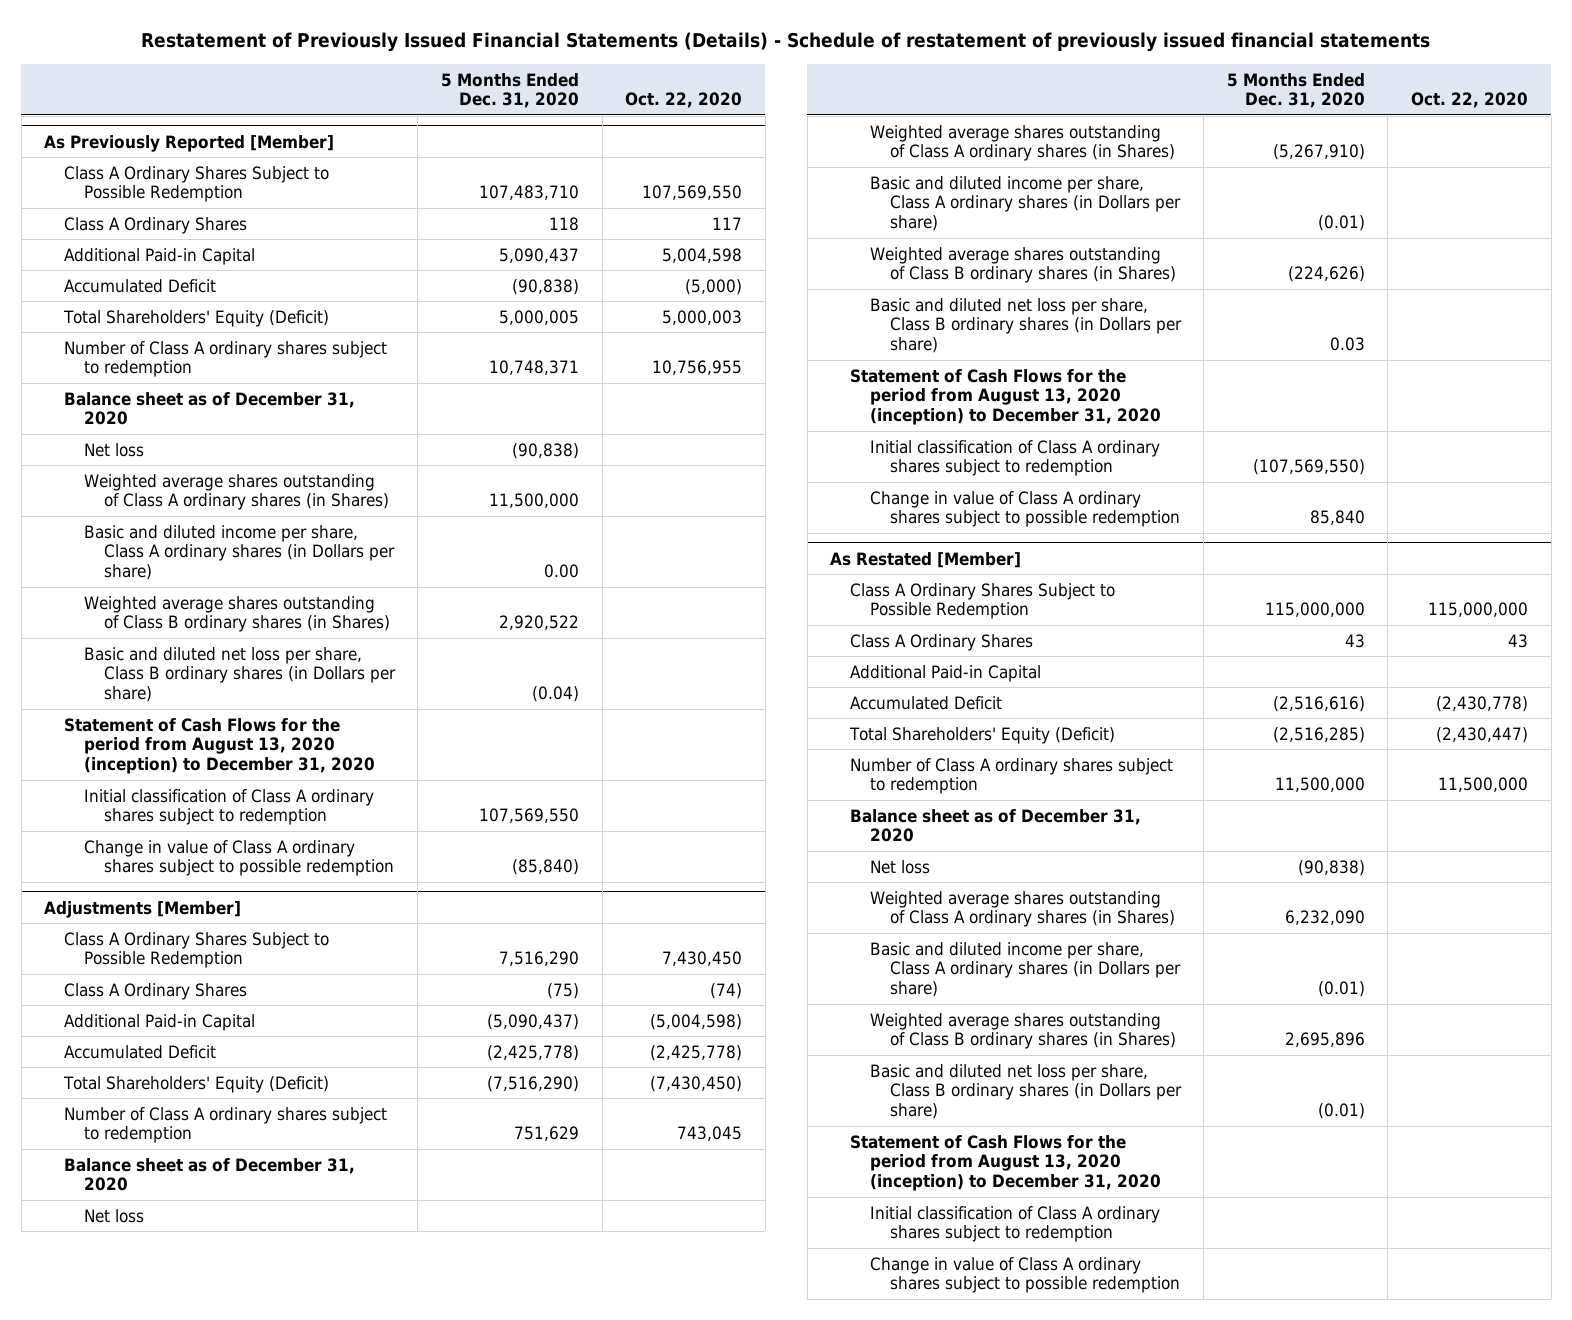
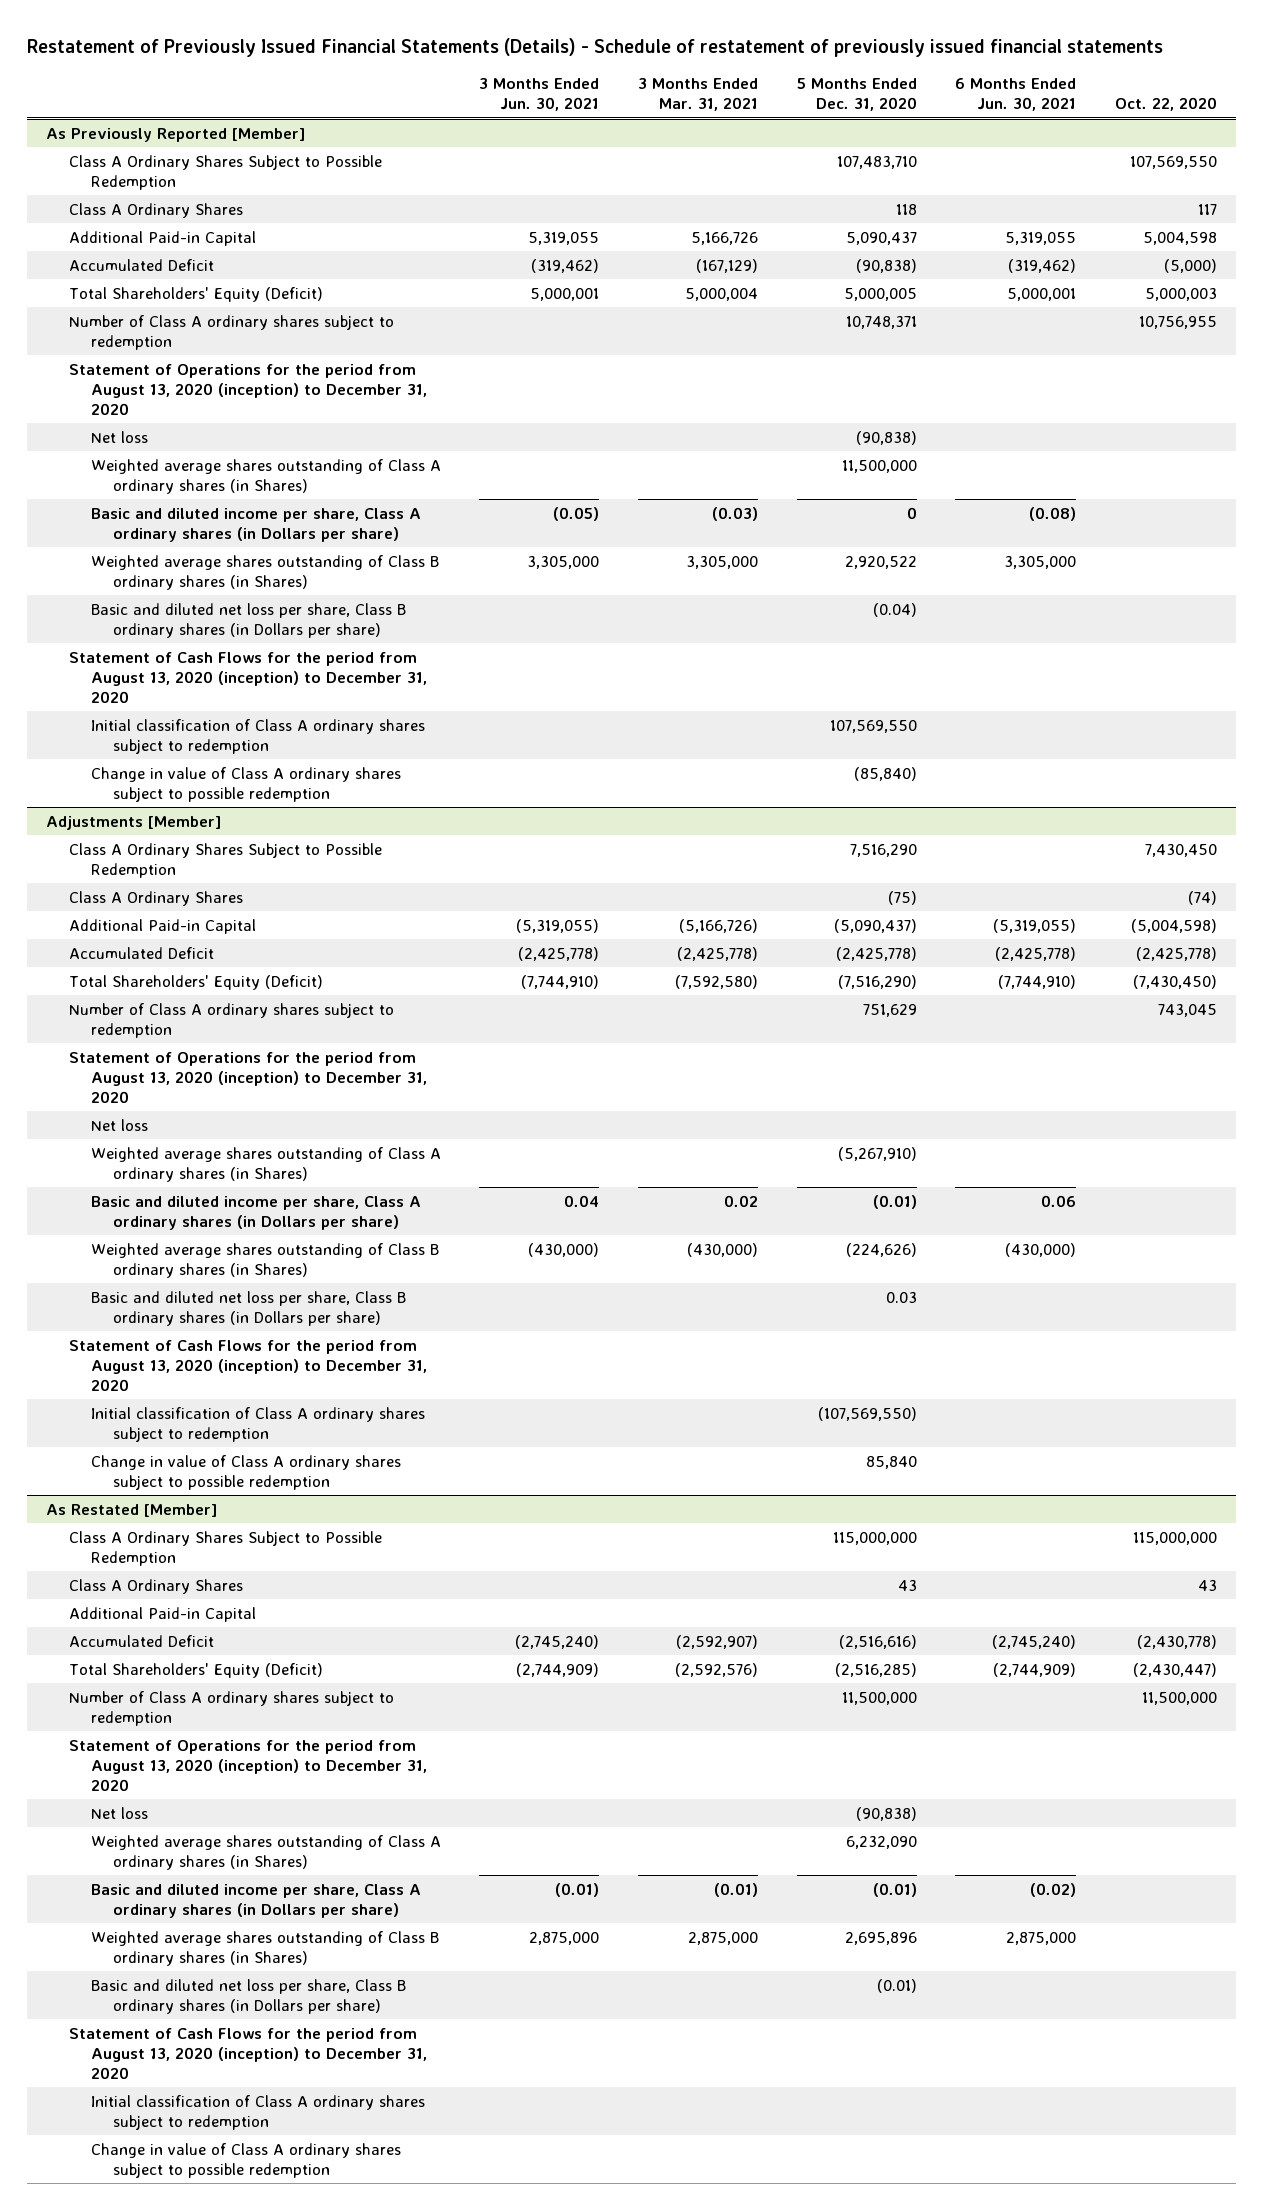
- | 5 Months Ended Dec. 31, 2020 | Oct. 22, 2020
+ | 3 Months Ended Jun. 30, 2021 | 3 Months Ended Mar. 31, 2021 | 5 Months Ended Dec. 31, 2020 | 6 Months Ended Jun. 30, 2021 | Oct. 22, 2020
@ As Previously Reported [Member]
- Balance sheet as of December 31, 2020
+ Statement of Operations for the period from August 13, 2020 (inception) to December 31, 2020
- Basic and diluted income per share, Class A ordinary shares (in Dollars per share) | 0.00 |
+ Basic and diluted income per share, Class A ordinary shares (in Dollars per share) | (0.05) | (0.03) | 0 | (0.08) |
@ Adjustments [Member]
- Balance sheet as of December 31, 2020
+ Statement of Operations for the period from August 13, 2020 (inception) to December 31, 2020
@ As Restated [Member]
- Balance sheet as of December 31, 2020
+ Statement of Operations for the period from August 13, 2020 (inception) to December 31, 2020

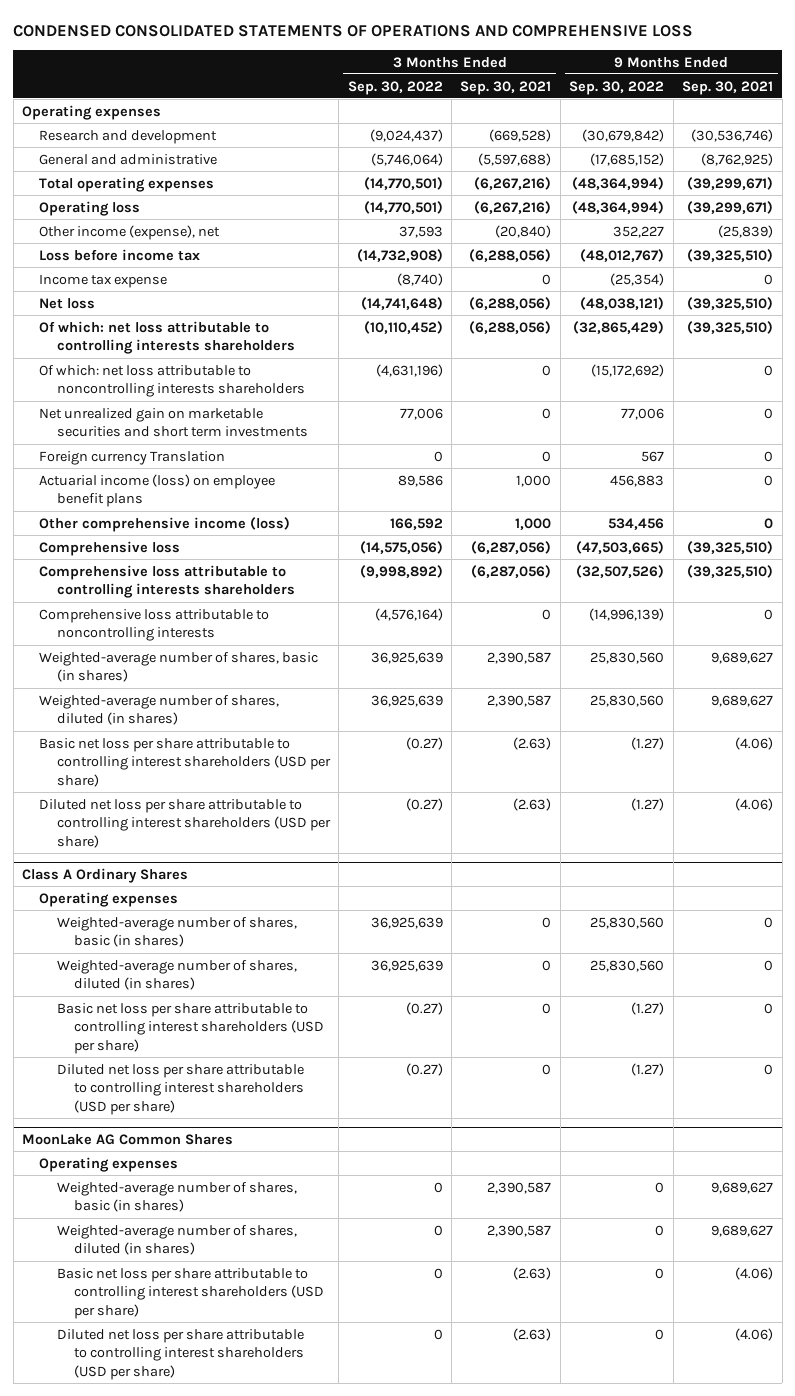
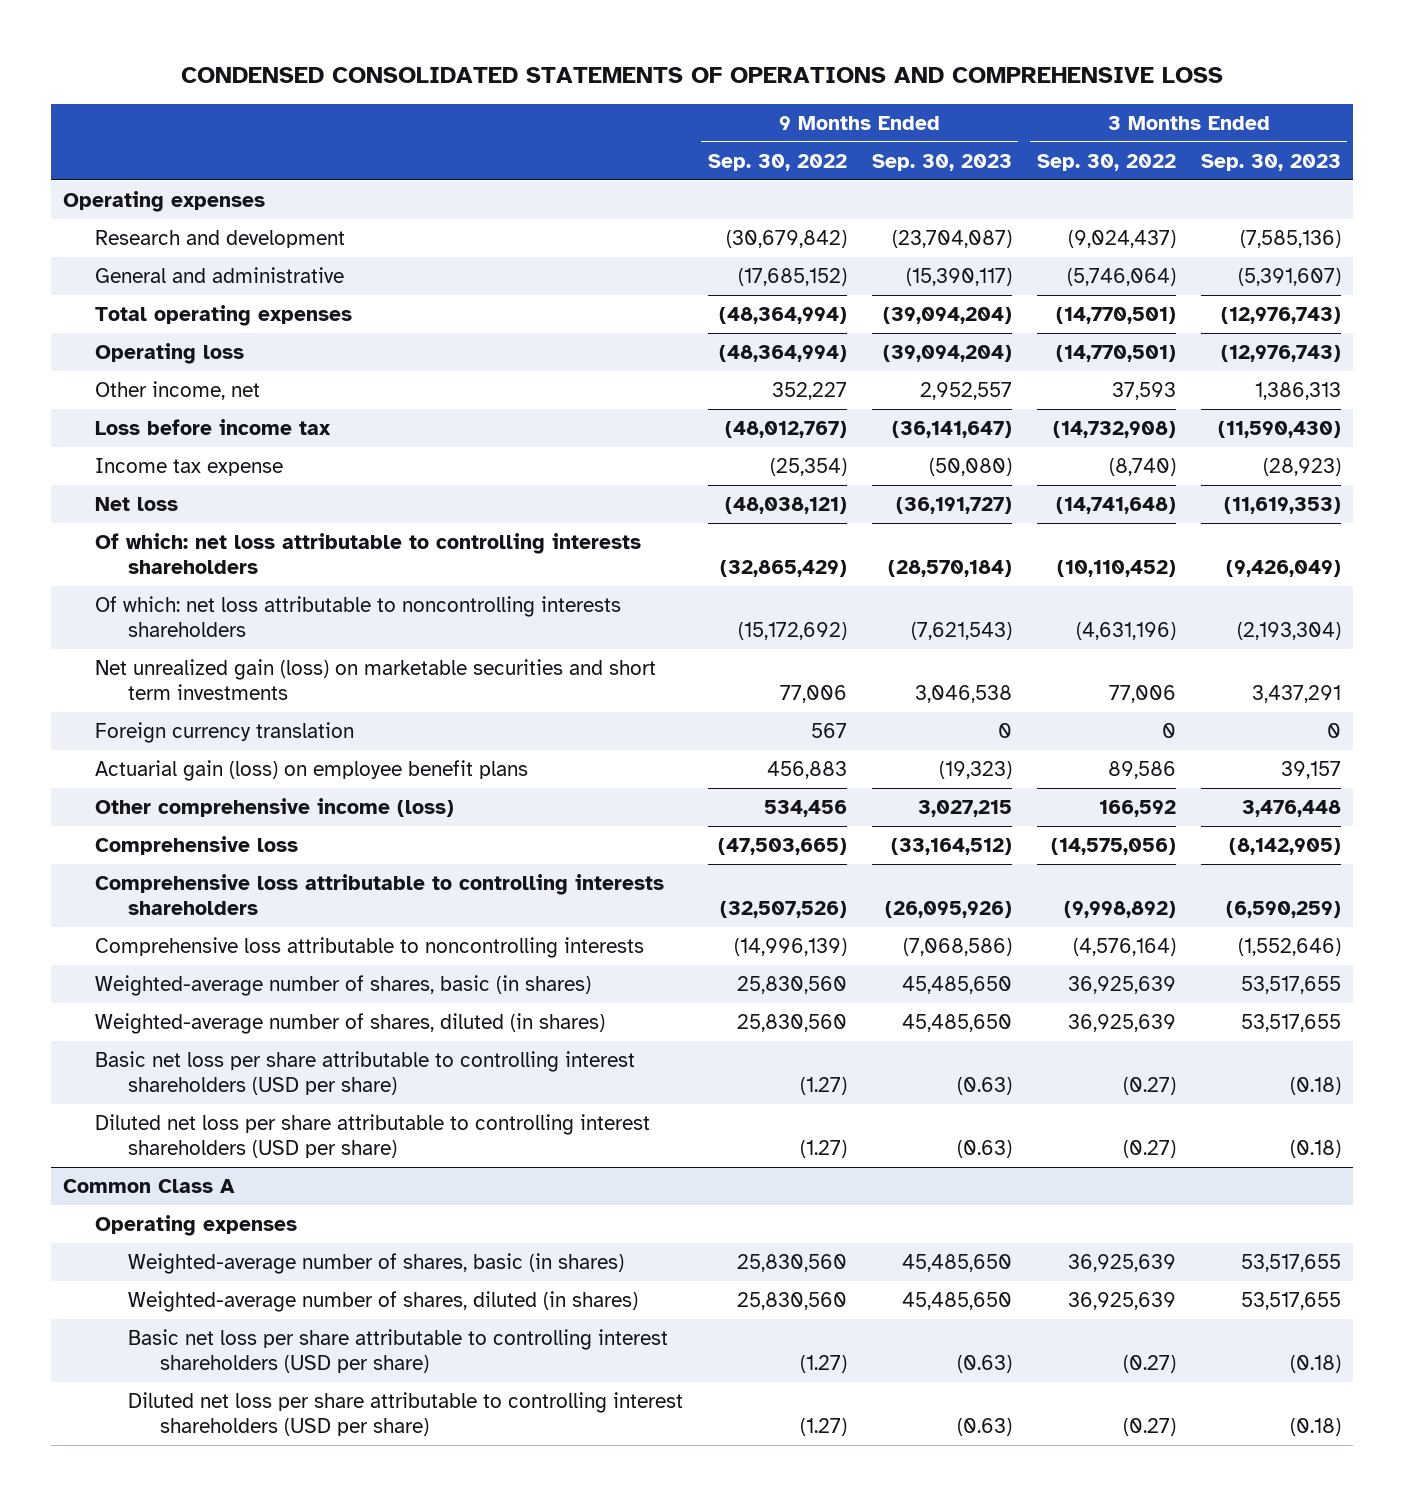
- | 3 Months Ended Sep. 30, 2022 | 3 Months Ended Sep. 30, 2021 | 9 Months Ended Sep. 30, 2022 | 9 Months Ended Sep. 30, 2021
+ | 9 Months Ended Sep. 30, 2022 | 9 Months Ended Sep. 30, 2023 | 3 Months Ended Sep. 30, 2022 | 3 Months Ended Sep. 30, 2023
- Other income (expense), net | 37,593 | (20,840) | 352,227 | (25,839)
+ Other income, net | 352,227 | 2,952,557 | 37,593 | 1,386,313
- Net unrealized gain on marketable securities and short term investments | 77,006 | 0 | 77,006 | 0
- Foreign currency Translation | 0 | 0 | 567 | 0
- Actuarial income (loss) on employee benefit plans | 89,586 | 1,000 | 456,883 | 0
+ Net unrealized gain (loss) on marketable securities and short term investments | 77,006 | 3,046,538 | 77,006 | 3,437,291
+ Foreign currency translation | 567 | 0 | 0 | 0
+ Actuarial gain (loss) on employee benefit plans | 456,883 | (19,323) | 89,586 | 39,157
- Class A Ordinary Shares
+ Common Class A
- MoonLake AG Common Shares
- Operating expenses
- Weighted-average number of shares, basic (in shares) | 0 | 2,390,587 | 0 | 9,689,627
- Weighted-average number of shares, diluted (in shares) | 0 | 2,390,587 | 0 | 9,689,627
- Basic net loss per share attributable to controlling interest shareholders (USD per share) | 0 | (2.63) | 0 | (4.06)
- Diluted net loss per share attributable to controlling interest shareholders (USD per share) | 0 | (2.63) | 0 | (4.06)

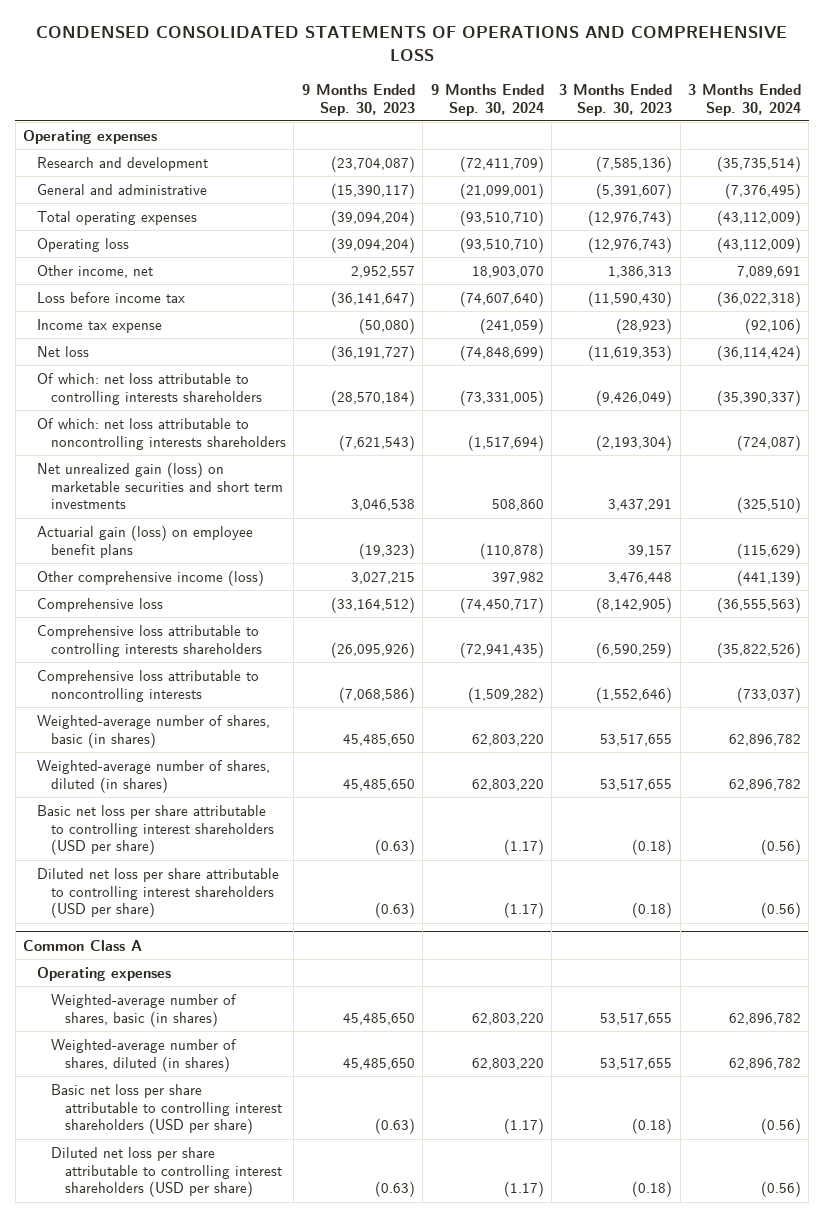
- | 9 Months Ended Sep. 30, 2022 | 9 Months Ended Sep. 30, 2023 | 3 Months Ended Sep. 30, 2022 | 3 Months Ended Sep. 30, 2023
+ | 9 Months Ended Sep. 30, 2023 | 9 Months Ended Sep. 30, 2024 | 3 Months Ended Sep. 30, 2023 | 3 Months Ended Sep. 30, 2024
- Foreign currency translation | 567 | 0 | 0 | 0

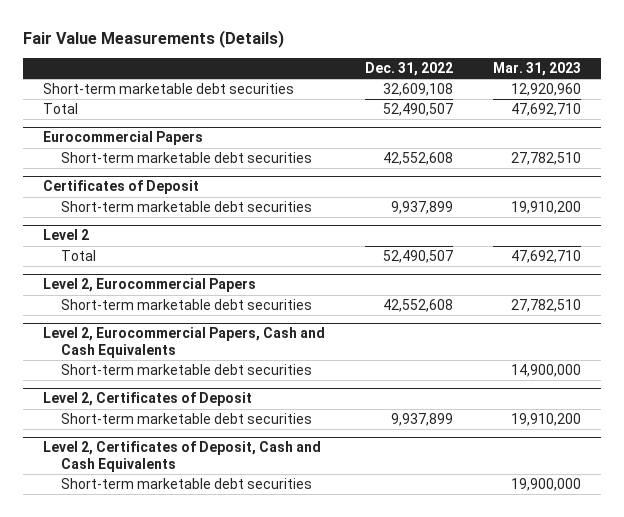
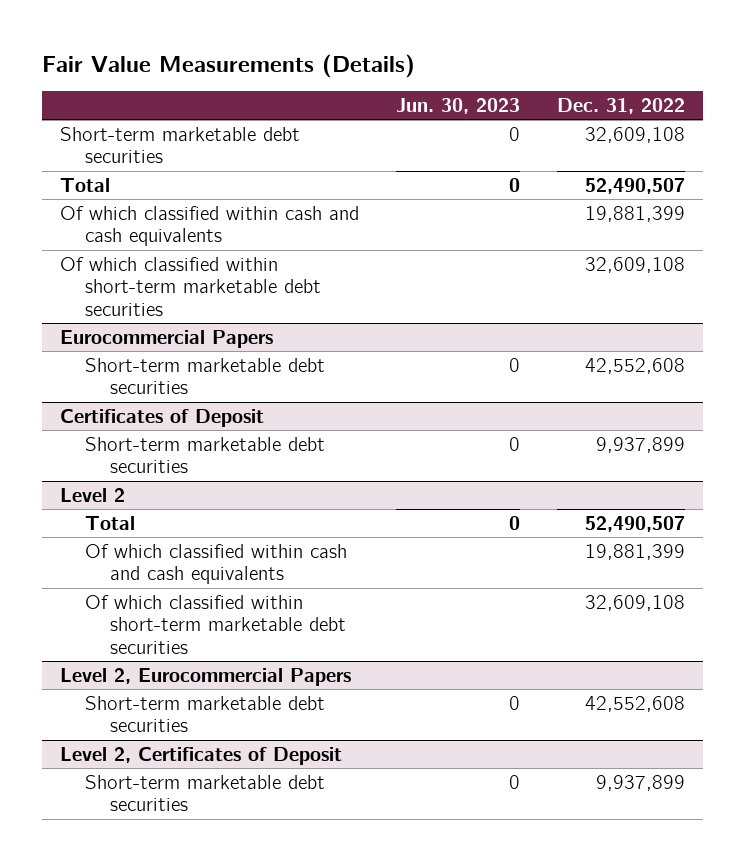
- | Dec. 31, 2022 | Mar. 31, 2023
+ | Jun. 30, 2023 | Dec. 31, 2022
+ Of which classified within cash and cash equivalents | | 19,881,399
+ Of which classified within short-term marketable debt securities | | 32,609,108
@ Level 2
+ Of which classified within cash and cash equivalents | | 19,881,399
+ Of which classified within short-term marketable debt securities | | 32,609,108
- Level 2, Eurocommercial Papers, Cash and Cash Equivalents
- Short-term marketable debt securities | | 14,900,000
- Level 2, Certificates of Deposit, Cash and Cash Equivalents
- Short-term marketable debt securities | | 19,900,000

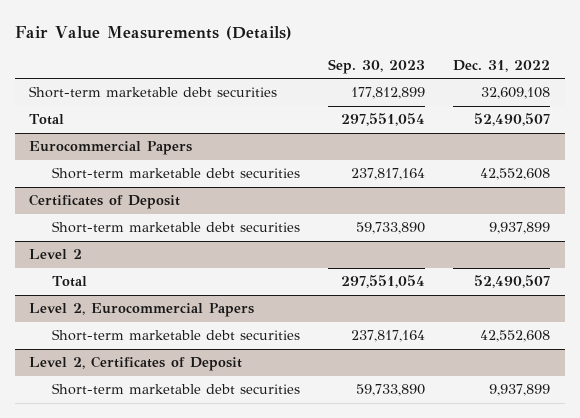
- | Jun. 30, 2023 | Dec. 31, 2022
+ | Sep. 30, 2023 | Dec. 31, 2022
- Of which classified within cash and cash equivalents | | 19,881,399
- Of which classified within short-term marketable debt securities | | 32,609,108
@ Level 2
- Of which classified within cash and cash equivalents | | 19,881,399
- Of which classified within short-term marketable debt securities | | 32,609,108

